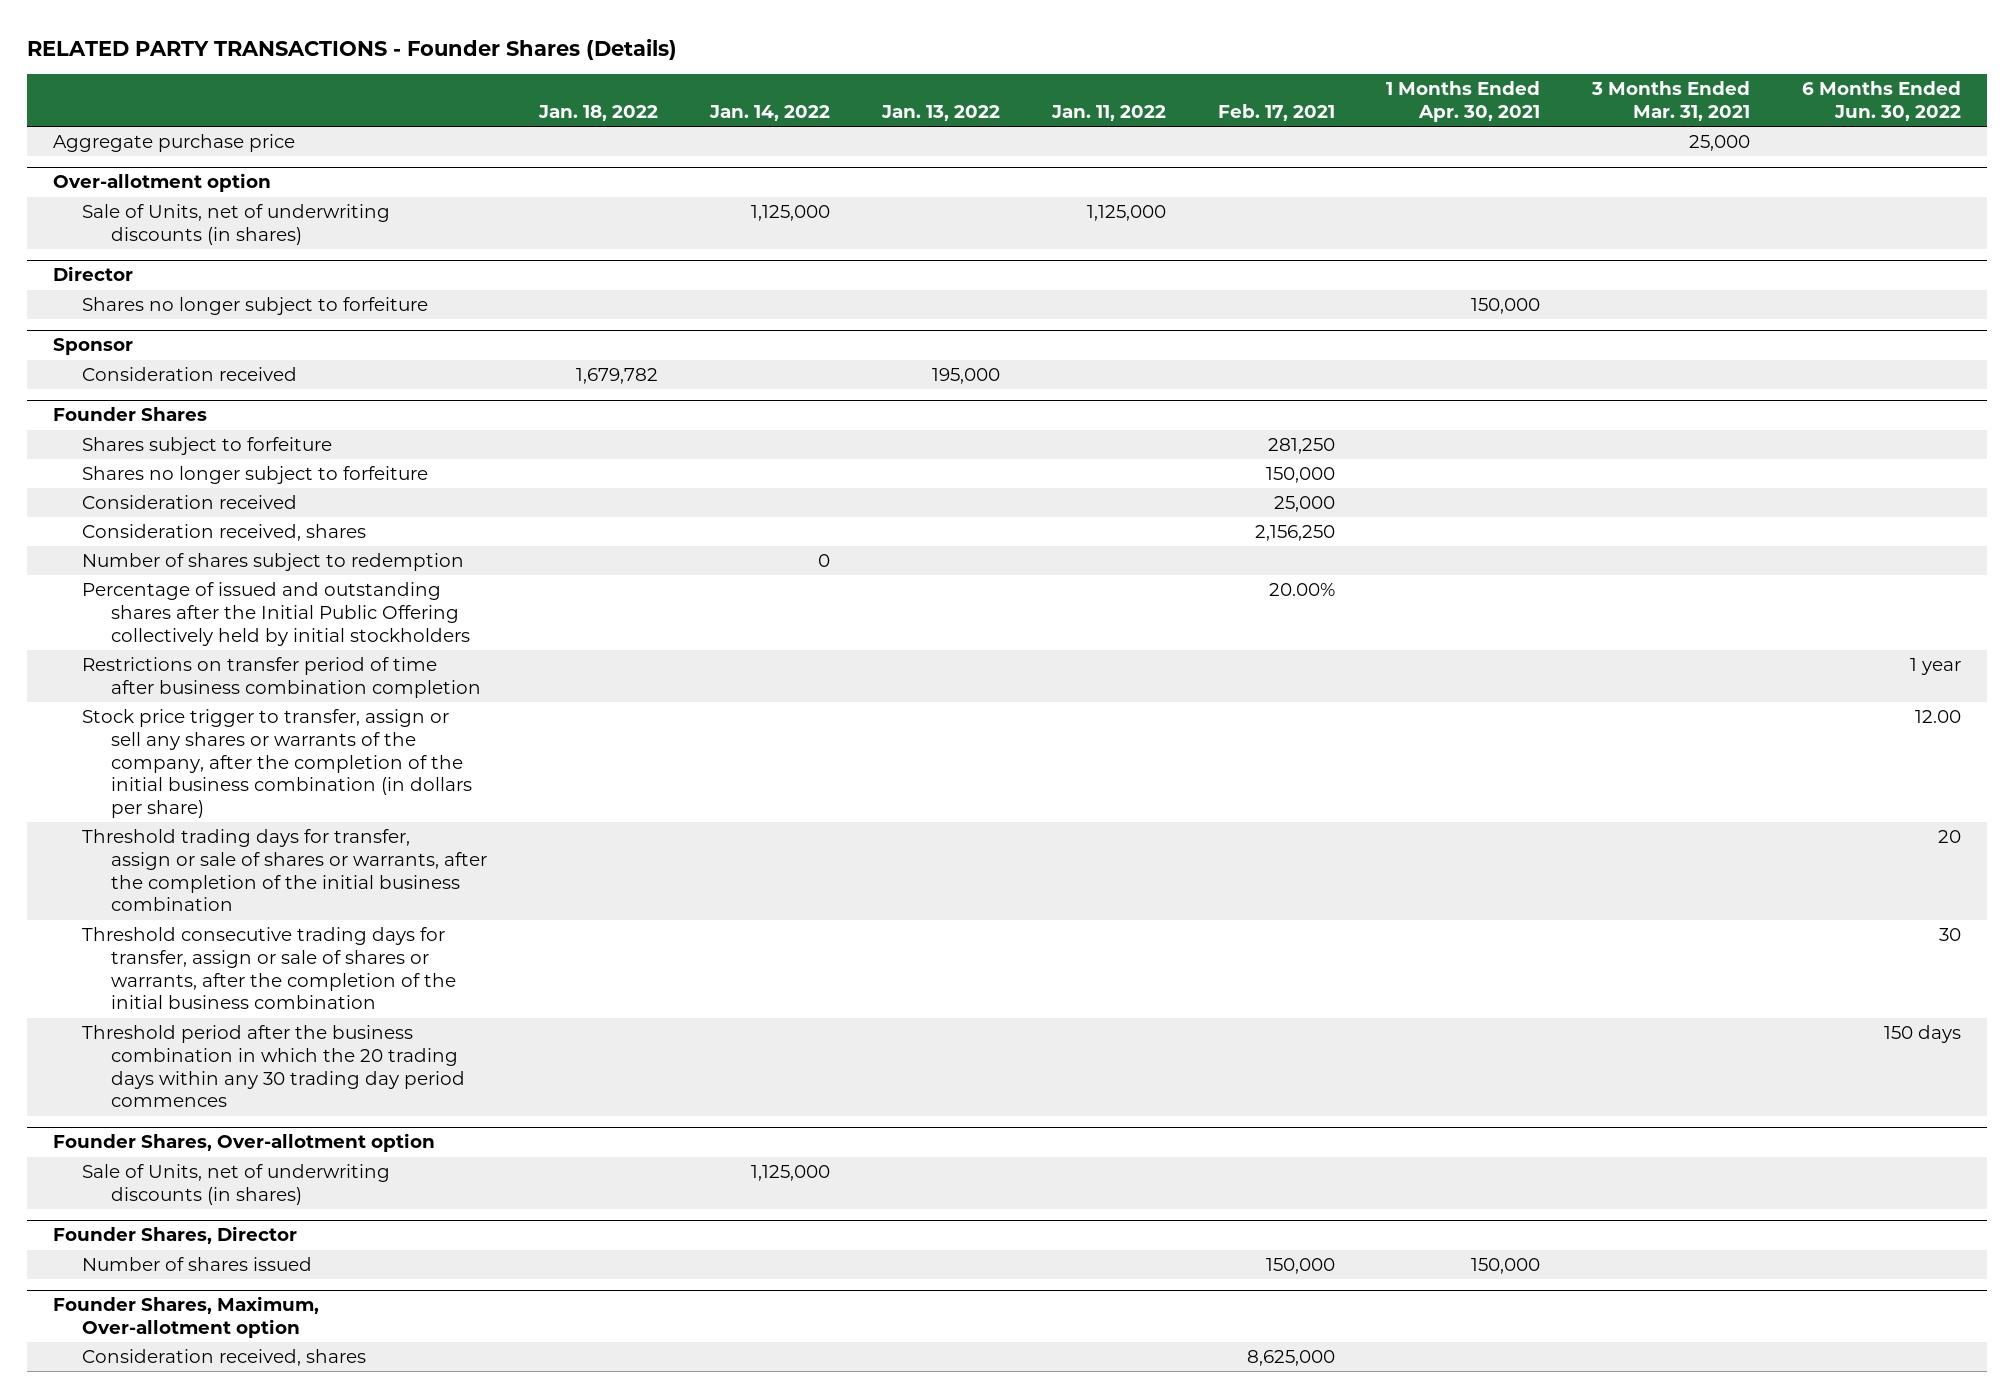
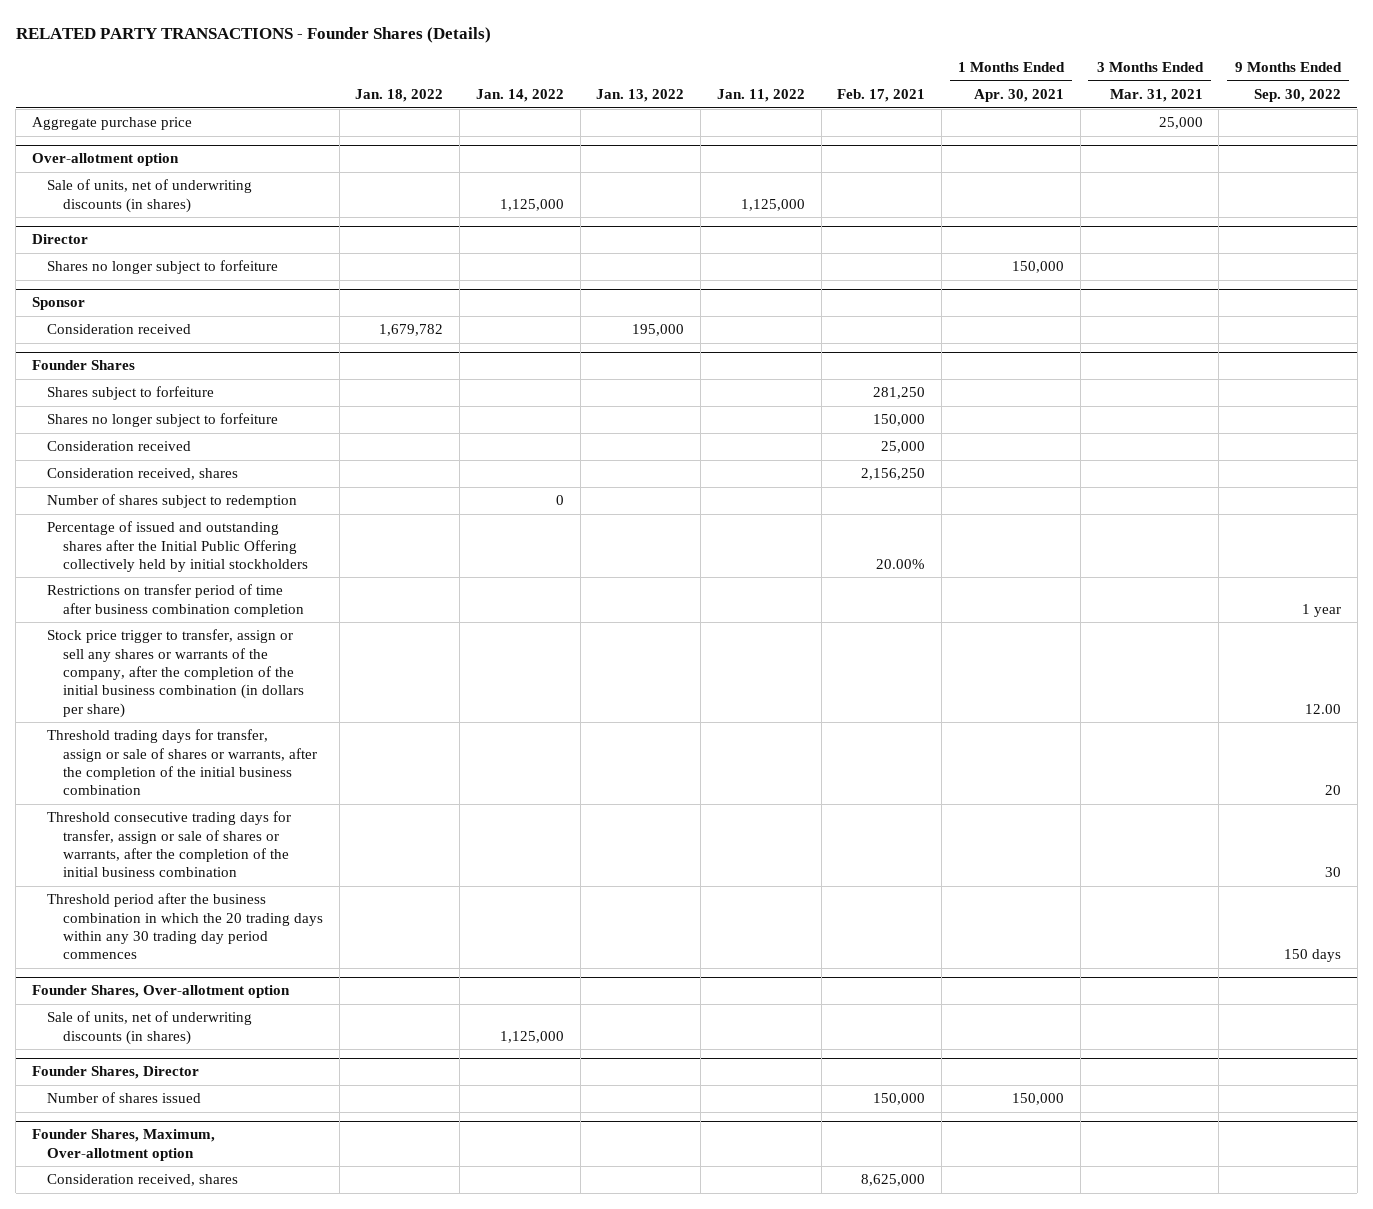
- | Jan. 18, 2022 | Jan. 14, 2022 | Jan. 13, 2022 | Jan. 11, 2022 | Feb. 17, 2021 | 1 Months Ended Apr. 30, 2021 | 3 Months Ended Mar. 31, 2021 | 6 Months Ended Jun. 30, 2022
+ | Jan. 18, 2022 | Jan. 14, 2022 | Jan. 13, 2022 | Jan. 11, 2022 | Feb. 17, 2021 | 1 Months Ended Apr. 30, 2021 | 3 Months Ended Mar. 31, 2021 | 9 Months Ended Sep. 30, 2022
@ Over-allotment option
- Sale of Units, net of underwriting discounts (in shares) | | 1,125,000 | | 1,125,000 | | | |
+ Sale of units, net of underwriting discounts (in shares) | | 1,125,000 | | 1,125,000 | | | |
@ Founder Shares, Over-allotment option
- Sale of Units, net of underwriting discounts (in shares) | | 1,125,000 | | | | | |
+ Sale of units, net of underwriting discounts (in shares) | | 1,125,000 | | | | | |

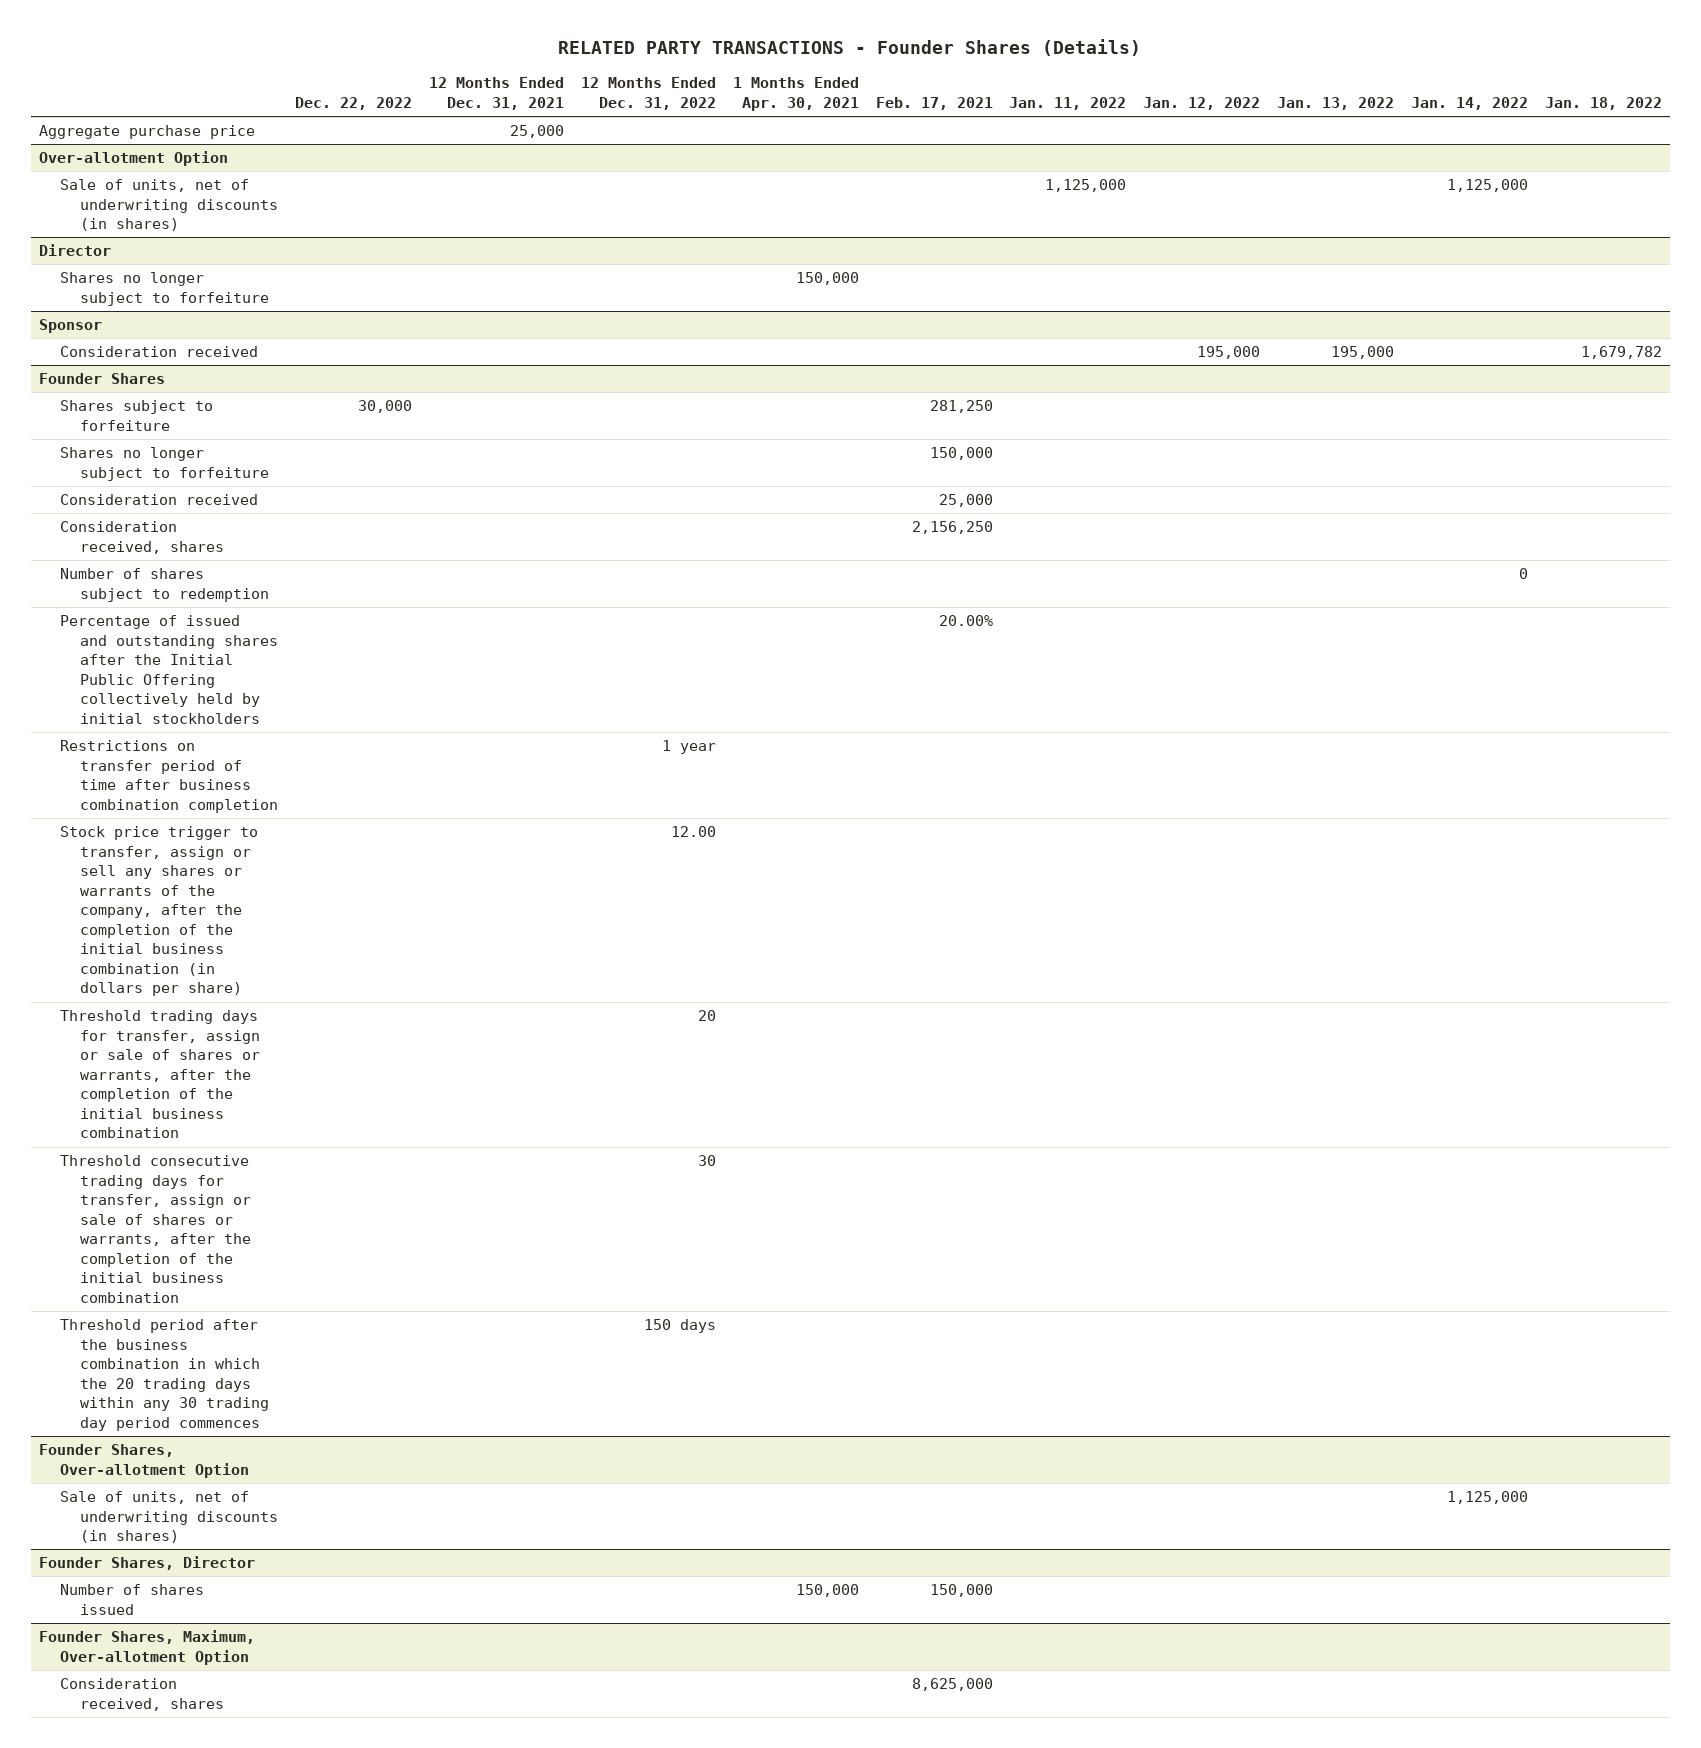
- | Jan. 18, 2022 | Jan. 14, 2022 | Jan. 13, 2022 | Jan. 11, 2022 | Feb. 17, 2021 | 1 Months Ended Apr. 30, 2021 | 3 Months Ended Mar. 31, 2021 | 9 Months Ended Sep. 30, 2022
+ | Dec. 22, 2022 | 12 Months Ended Dec. 31, 2021 | 12 Months Ended Dec. 31, 2022 | 1 Months Ended Apr. 30, 2021 | Feb. 17, 2021 | Jan. 11, 2022 | Jan. 12, 2022 | Jan. 13, 2022 | Jan. 14, 2022 | Jan. 18, 2022
- Over-allotment option
+ Over-allotment Option
- Founder Shares, Over-allotment option
+ Founder Shares, Over-allotment Option
- Founder Shares, Maximum, Over-allotment option
+ Founder Shares, Maximum, Over-allotment Option

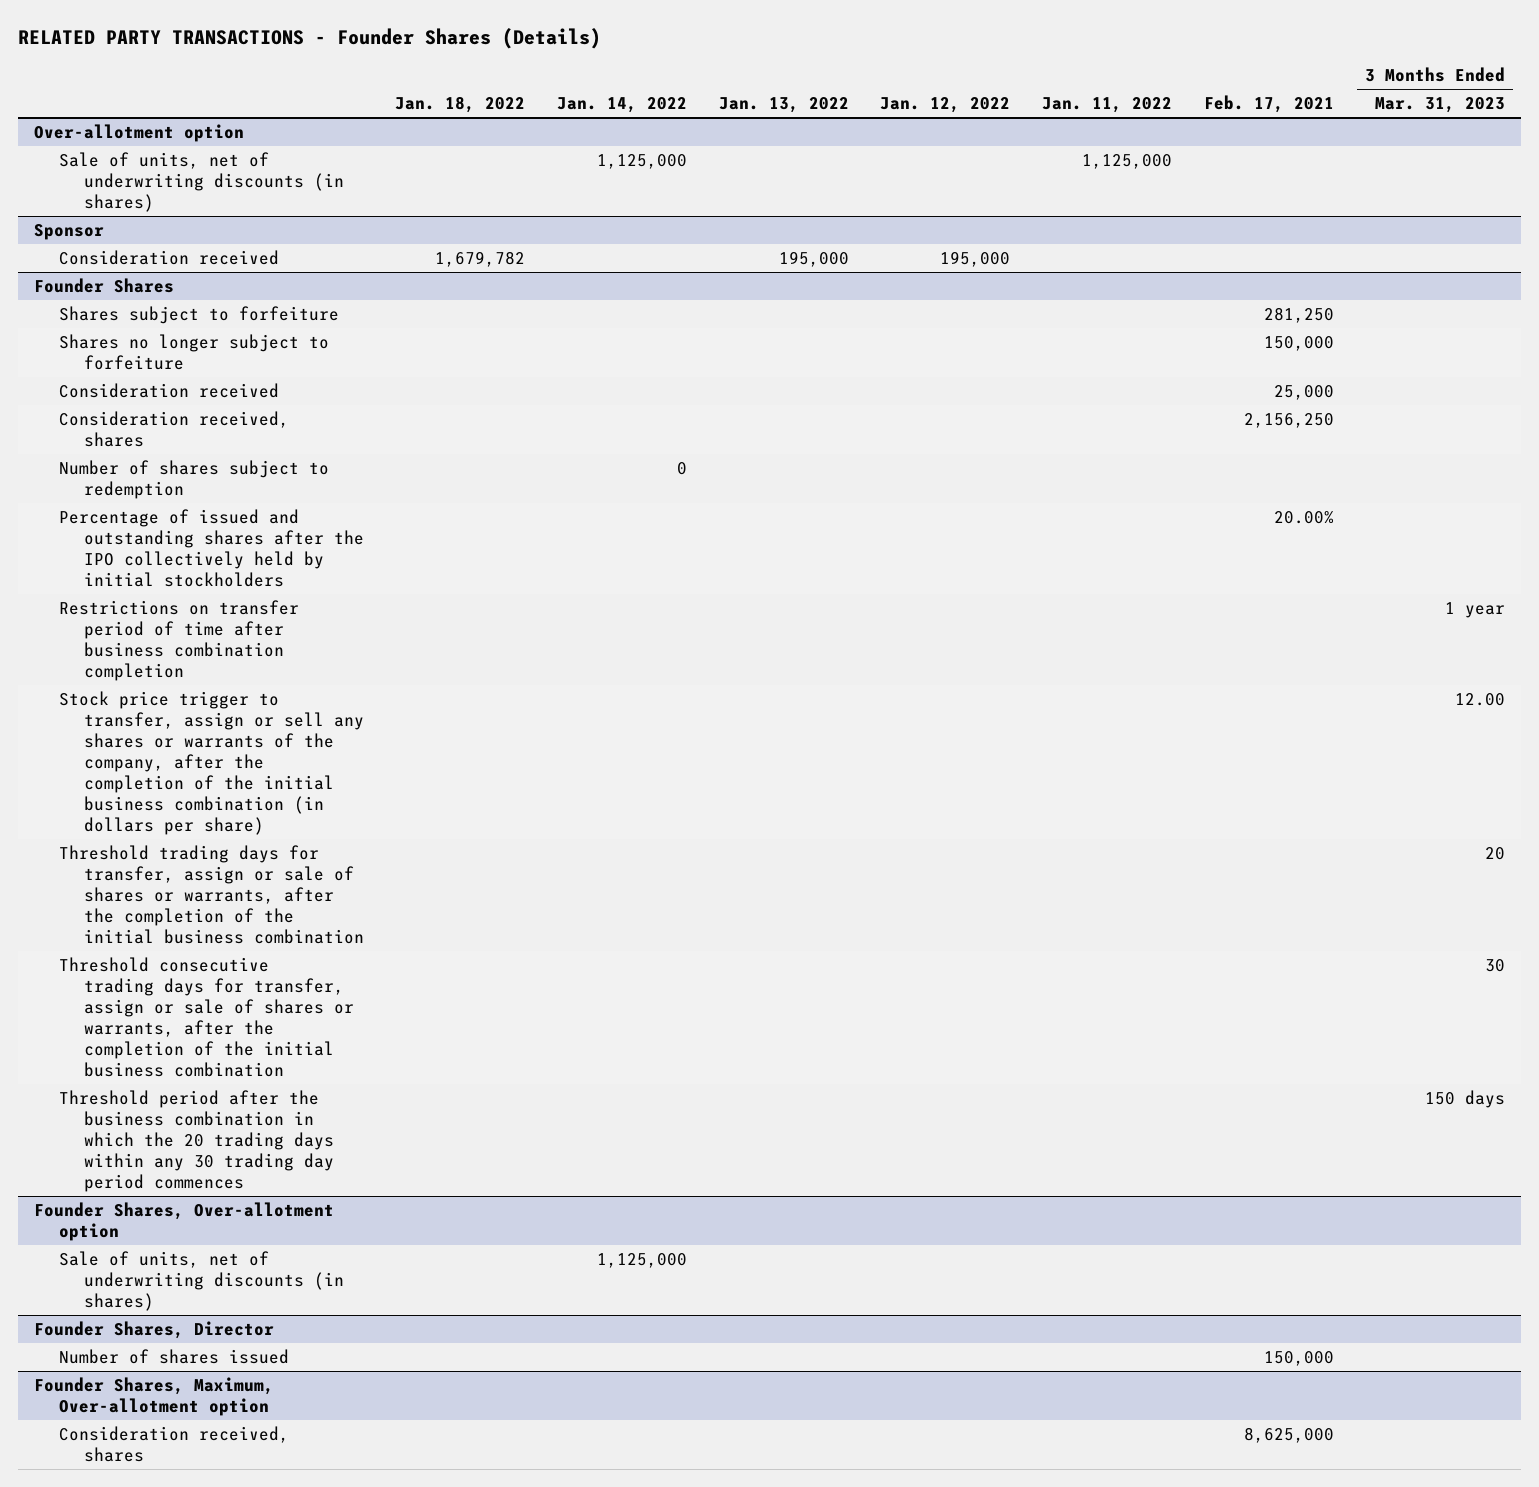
- | Dec. 22, 2022 | 12 Months Ended Dec. 31, 2021 | 12 Months Ended Dec. 31, 2022 | 1 Months Ended Apr. 30, 2021 | Feb. 17, 2021 | Jan. 11, 2022 | Jan. 12, 2022 | Jan. 13, 2022 | Jan. 14, 2022 | Jan. 18, 2022
+ | Jan. 18, 2022 | Jan. 14, 2022 | Jan. 13, 2022 | Jan. 12, 2022 | Jan. 11, 2022 | Feb. 17, 2021 | 3 Months Ended Mar. 31, 2023
- Aggregate purchase price | | 25,000 | | | | | | | |
- Over-allotment Option
+ Over-allotment option
- Director
- Shares no longer subject to forfeiture | | | | 150,000 | | | | | |
@ Founder Shares
- Percentage of issued and outstanding shares after the Initial Public Offering collectively held by initial stockholders | | | | | 20.00% | | | | |
+ Percentage of issued and outstanding shares after the IPO collectively held by initial stockholders | | | | | | 20.00% |
- Founder Shares, Over-allotment Option
+ Founder Shares, Over-allotment option
- Founder Shares, Maximum, Over-allotment Option
+ Founder Shares, Maximum, Over-allotment option

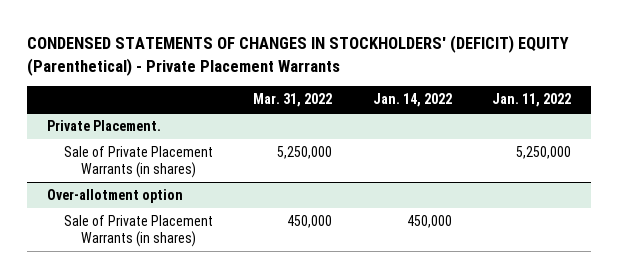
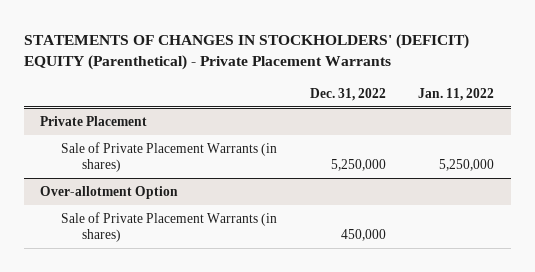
- CONDENSED STATEMENTS OF CHANGES IN STOCKHOLDERS' (DEFICIT) EQUITY (Parenthetical) - Private Placement Warrants
+ STATEMENTS OF CHANGES IN STOCKHOLDERS' (DEFICIT) EQUITY (Parenthetical) - Private Placement Warrants
- | Mar. 31, 2022 | Jan. 14, 2022 | Jan. 11, 2022
+ | Dec. 31, 2022 | Jan. 11, 2022
- Private Placement.
+ Private Placement
- Over-allotment option
+ Over-allotment Option

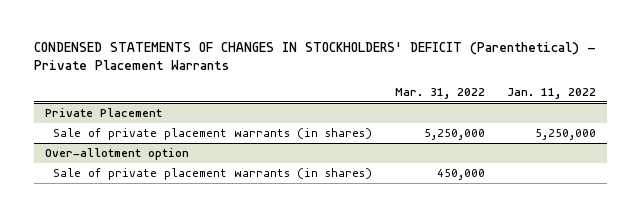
- STATEMENTS OF CHANGES IN STOCKHOLDERS' (DEFICIT) EQUITY (Parenthetical) - Private Placement Warrants
+ CONDENSED STATEMENTS OF CHANGES IN STOCKHOLDERS' DEFICIT (Parenthetical) - Private Placement Warrants
- | Dec. 31, 2022 | Jan. 11, 2022
+ | Mar. 31, 2022 | Jan. 11, 2022
@ Private Placement
- Sale of Private Placement Warrants (in shares) | 5,250,000 | 5,250,000
- Over-allotment Option
- Sale of Private Placement Warrants (in shares) | 450,000 |
@ Private Placement
+ Sale of private placement warrants (in shares) | 5,250,000 | 5,250,000
+ Over-allotment option
+ Sale of private placement warrants (in shares) | 450,000 |

